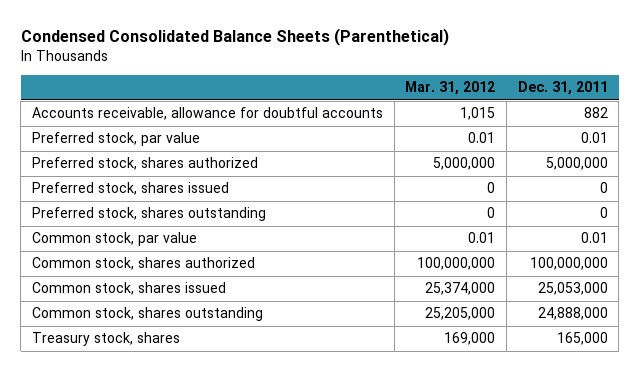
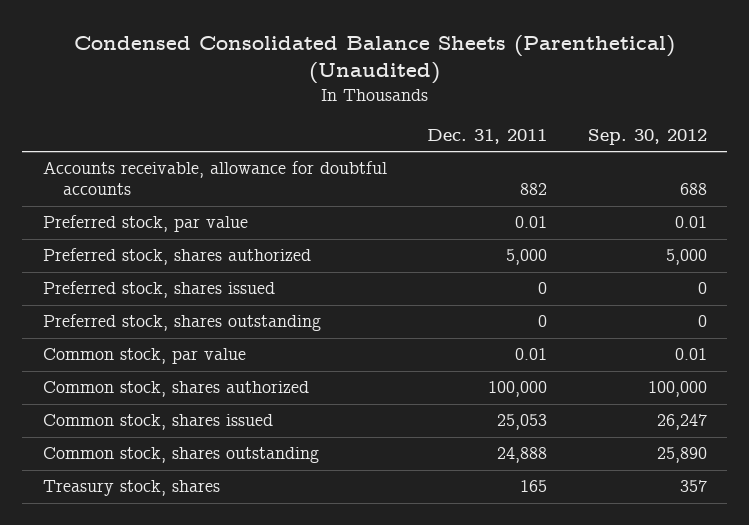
- Condensed Consolidated Balance Sheets (Parenthetical)
+ Condensed Consolidated Balance Sheets (Parenthetical) (Unaudited)
- | Mar. 31, 2012 | Dec. 31, 2011
+ | Dec. 31, 2011 | Sep. 30, 2012
- Preferred stock, shares authorized | 5,000,000 | 5,000,000
+ Preferred stock, shares authorized | 5,000 | 5,000
- Common stock, shares authorized | 100,000,000 | 100,000,000
- Common stock, shares issued | 25,374,000 | 25,053,000
- Common stock, shares outstanding | 25,205,000 | 24,888,000
- Treasury stock, shares | 169,000 | 165,000
+ Common stock, shares authorized | 100,000 | 100,000
+ Common stock, shares issued | 25,053 | 26,247
+ Common stock, shares outstanding | 24,888 | 25,890
+ Treasury stock, shares | 165 | 357

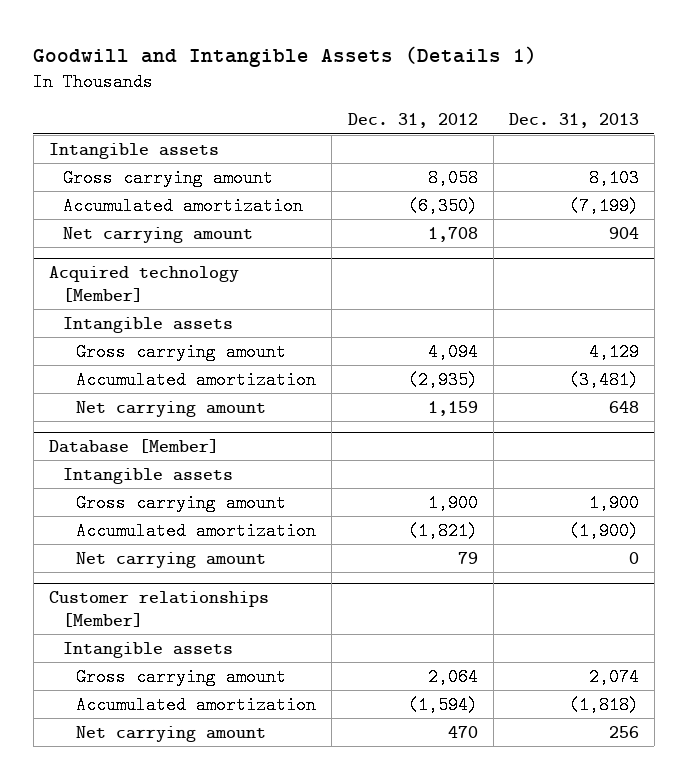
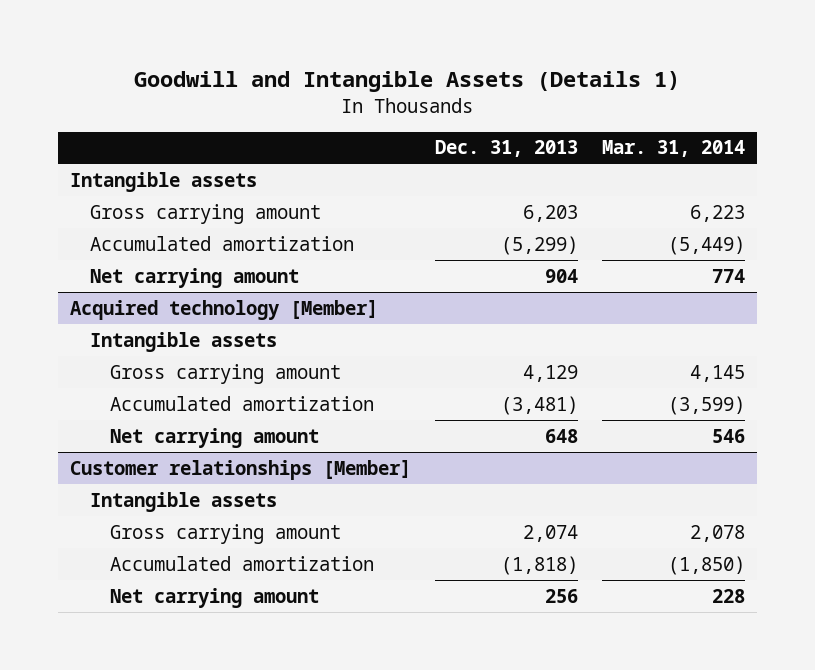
- | Dec. 31, 2012 | Dec. 31, 2013
+ | Dec. 31, 2013 | Mar. 31, 2014
- Gross carrying amount | 8,058 | 8,103
- Accumulated amortization | (6,350) | (7,199)
+ Gross carrying amount | 6,203 | 6,223
+ Accumulated amortization | (5,299) | (5,449)
- Database [Member]
- Intangible assets
- Gross carrying amount | 1,900 | 1,900
- Accumulated amortization | (1,821) | (1,900)
- Net carrying amount | 79 | 0

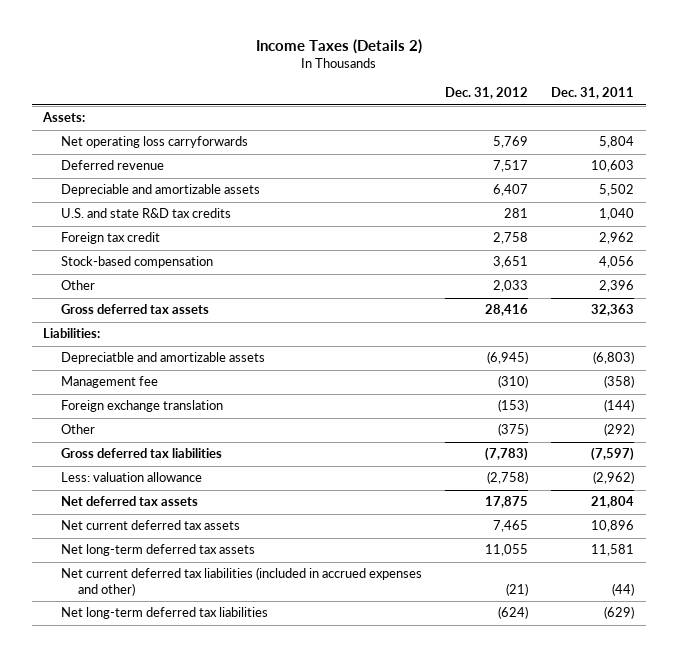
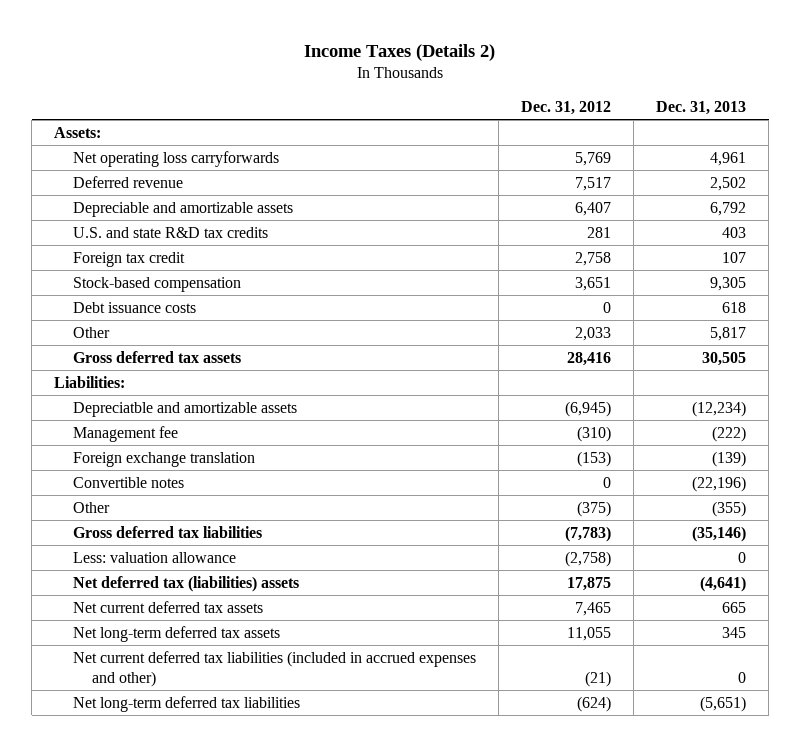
- | Dec. 31, 2012 | Dec. 31, 2011
+ | Dec. 31, 2012 | Dec. 31, 2013
+ Debt issuance costs | 0 | 618
+ Convertible notes | 0 | (22,196)
- Net deferred tax assets | 17,875 | 21,804
+ Net deferred tax (liabilities) assets | 17,875 | (4,641)

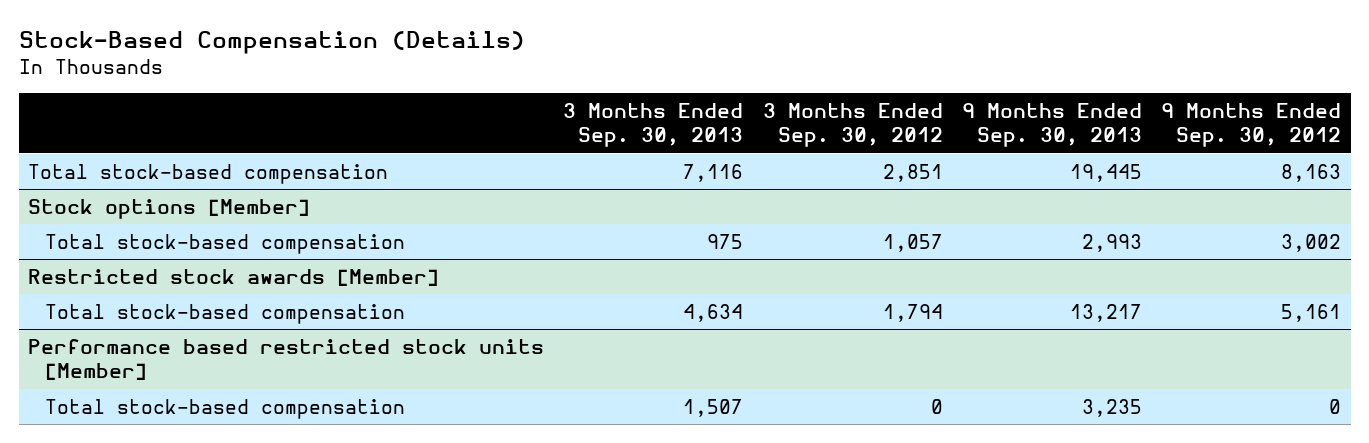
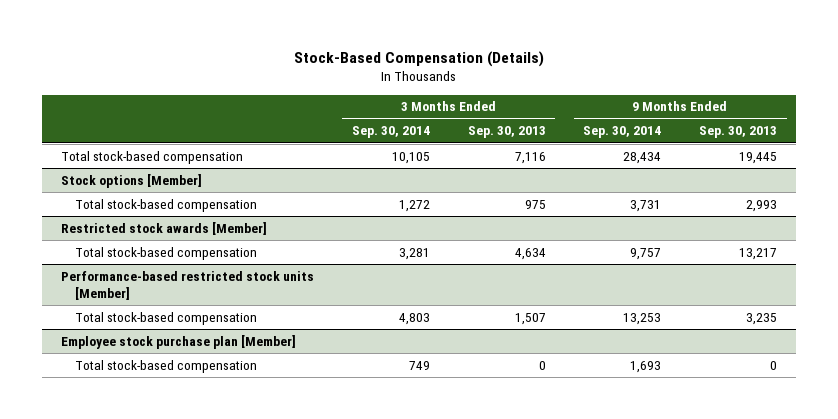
- | 3 Months Ended Sep. 30, 2013 | 3 Months Ended Sep. 30, 2012 | 9 Months Ended Sep. 30, 2013 | 9 Months Ended Sep. 30, 2012
+ | 3 Months Ended Sep. 30, 2014 | 3 Months Ended Sep. 30, 2013 | 9 Months Ended Sep. 30, 2014 | 9 Months Ended Sep. 30, 2013
- Performance based restricted stock units [Member]
+ Performance-based restricted stock units [Member]
+ Employee stock purchase plan [Member]
+ Total stock-based compensation | 749 | 0 | 1,693 | 0

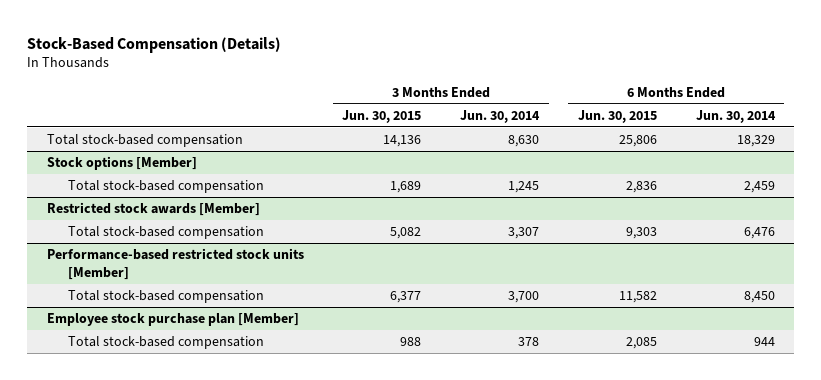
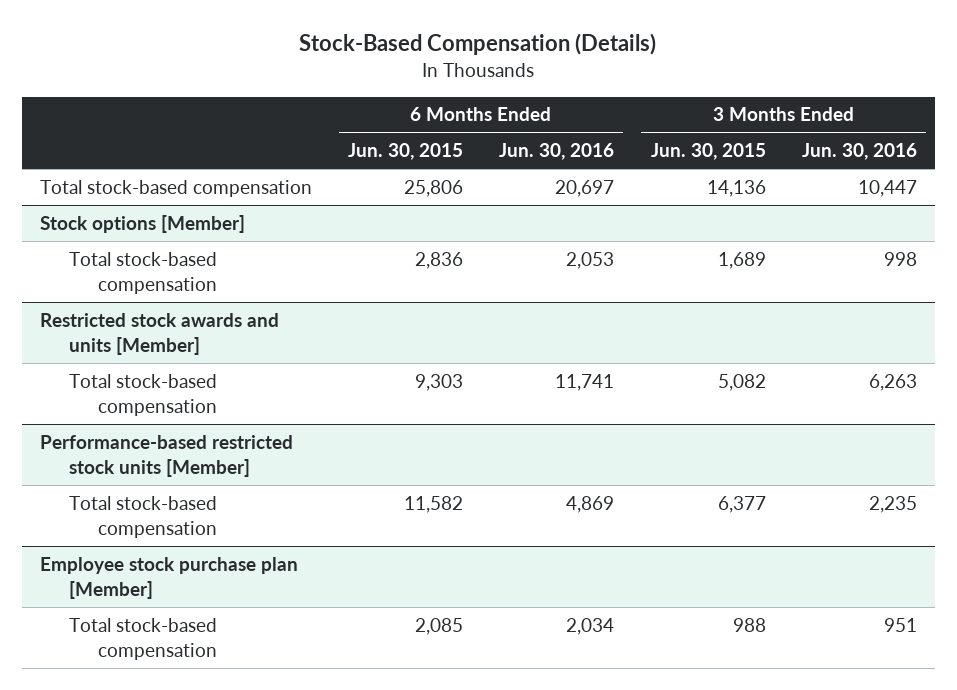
- | 3 Months Ended Jun. 30, 2015 | 3 Months Ended Jun. 30, 2014 | 6 Months Ended Jun. 30, 2015 | 6 Months Ended Jun. 30, 2014
+ | 6 Months Ended Jun. 30, 2015 | 6 Months Ended Jun. 30, 2016 | 3 Months Ended Jun. 30, 2015 | 3 Months Ended Jun. 30, 2016
- Restricted stock awards [Member]
+ Restricted stock awards and units [Member]

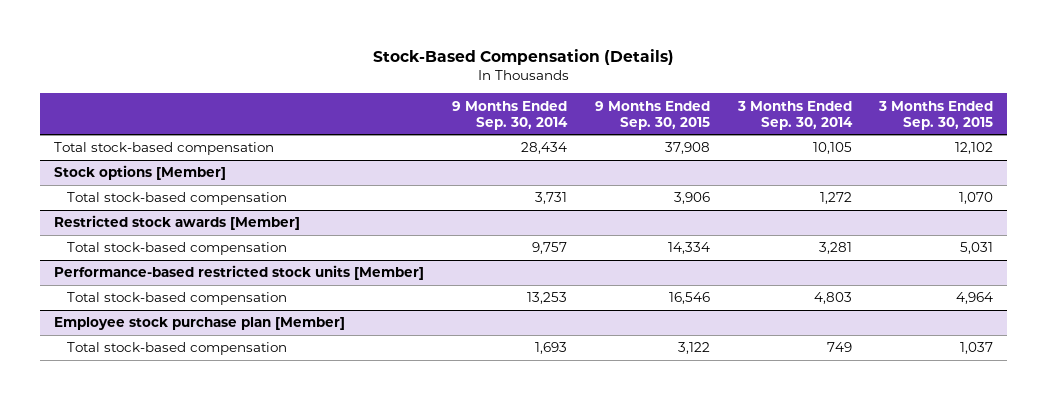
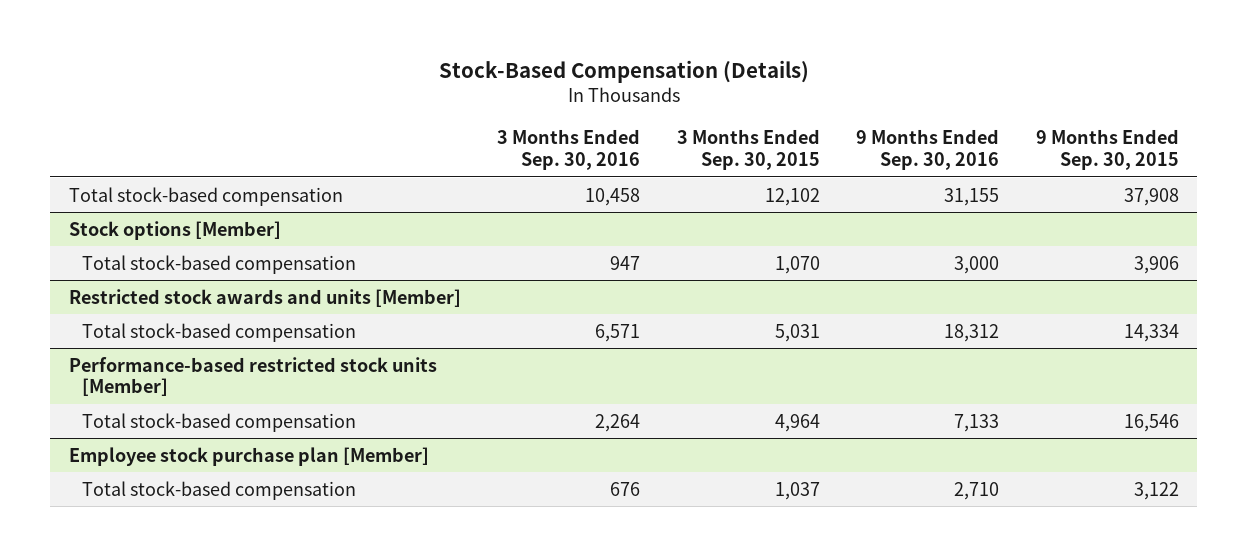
- | 9 Months Ended Sep. 30, 2014 | 9 Months Ended Sep. 30, 2015 | 3 Months Ended Sep. 30, 2014 | 3 Months Ended Sep. 30, 2015
+ | 3 Months Ended Sep. 30, 2016 | 3 Months Ended Sep. 30, 2015 | 9 Months Ended Sep. 30, 2016 | 9 Months Ended Sep. 30, 2015
- Restricted stock awards [Member]
+ Restricted stock awards and units [Member]

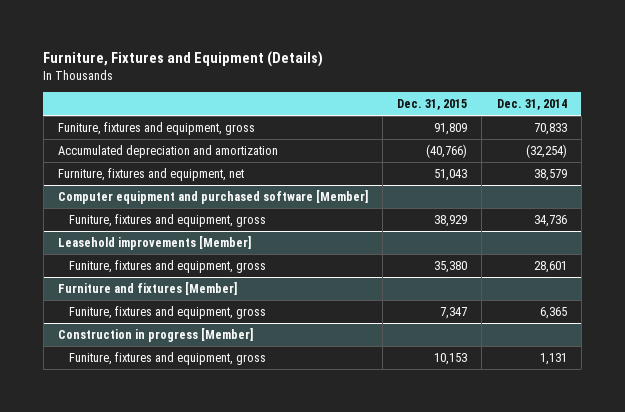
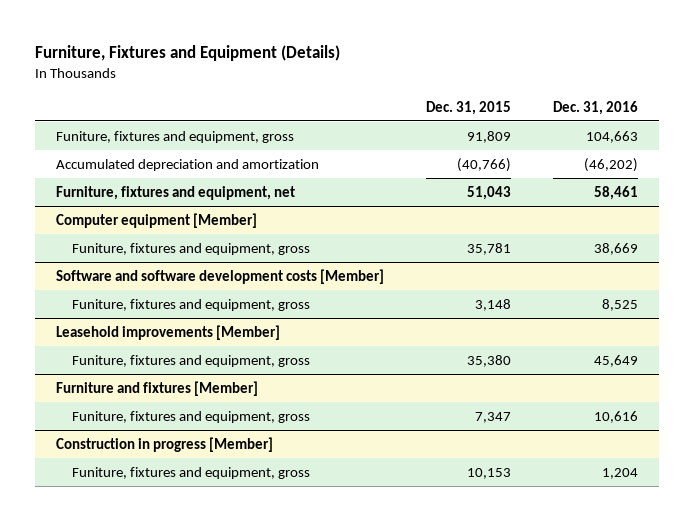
- | Dec. 31, 2015 | Dec. 31, 2014
+ | Dec. 31, 2015 | Dec. 31, 2016
- Computer equipment and purchased software [Member]
- Funiture, fixtures and equipment, gross | 38,929 | 34,736
+ Computer equipment [Member]
+ Funiture, fixtures and equipment, gross | 35,781 | 38,669
+ Software and software development costs [Member]
+ Funiture, fixtures and equipment, gross | 3,148 | 8,525

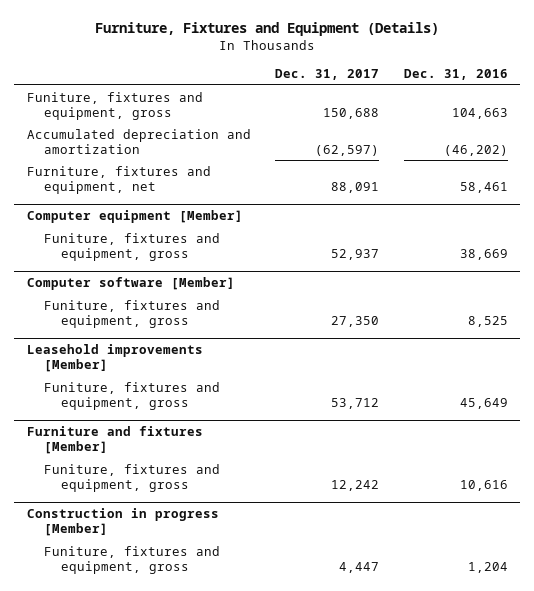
- | Dec. 31, 2015 | Dec. 31, 2016
+ | Dec. 31, 2017 | Dec. 31, 2016
- Software and software development costs [Member]
+ Computer software [Member]

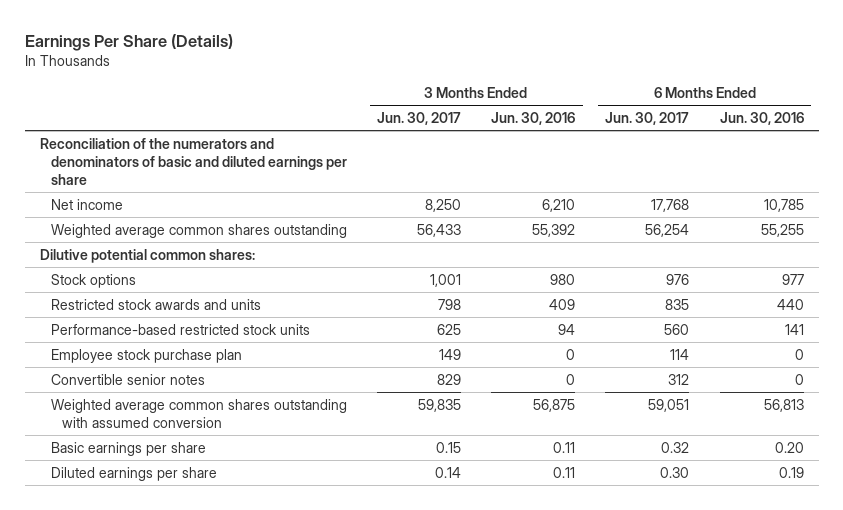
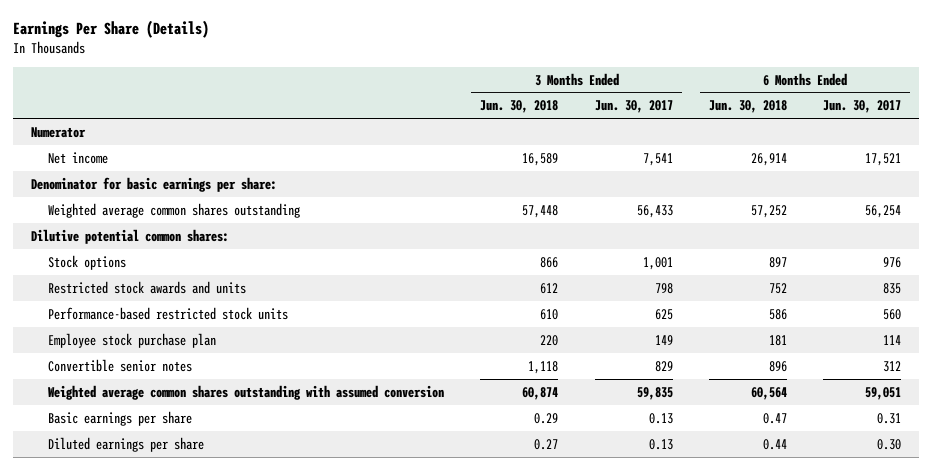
- | 3 Months Ended Jun. 30, 2017 | 3 Months Ended Jun. 30, 2016 | 6 Months Ended Jun. 30, 2017 | 6 Months Ended Jun. 30, 2016
+ | 3 Months Ended Jun. 30, 2018 | 3 Months Ended Jun. 30, 2017 | 6 Months Ended Jun. 30, 2018 | 6 Months Ended Jun. 30, 2017
- Reconciliation of the numerators and denominators of basic and diluted earnings per share
- Net income | 8,250 | 6,210 | 17,768 | 10,785
+ Numerator
+ Net income | 16,589 | 7,541 | 26,914 | 17,521
+ Denominator for basic earnings per share:
- Basic earnings per share | 0.15 | 0.11 | 0.32 | 0.20
- Diluted earnings per share | 0.14 | 0.11 | 0.30 | 0.19
+ Basic earnings per share | 0.29 | 0.13 | 0.47 | 0.31
+ Diluted earnings per share | 0.27 | 0.13 | 0.44 | 0.30

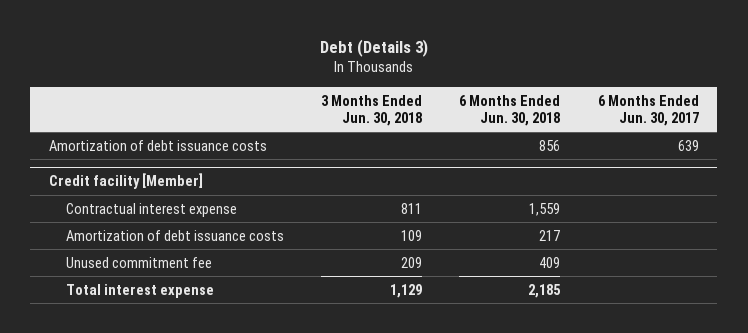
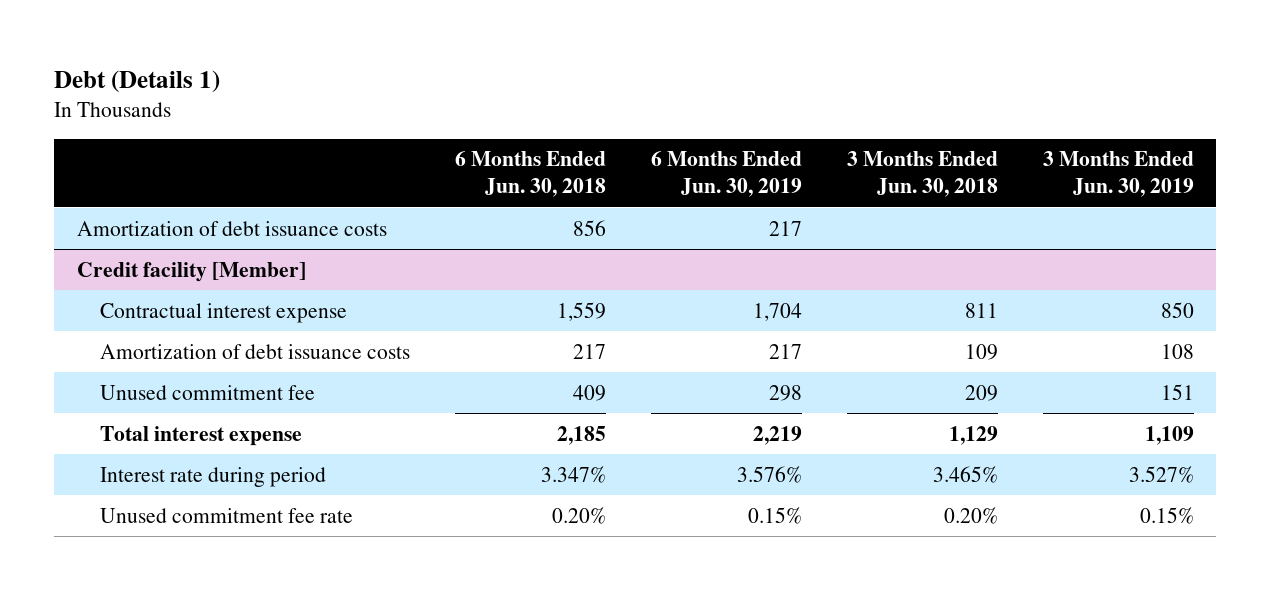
- Debt (Details 3)
+ Debt (Details 1)
- | 3 Months Ended Jun. 30, 2018 | 6 Months Ended Jun. 30, 2018 | 6 Months Ended Jun. 30, 2017
+ | 6 Months Ended Jun. 30, 2018 | 6 Months Ended Jun. 30, 2019 | 3 Months Ended Jun. 30, 2018 | 3 Months Ended Jun. 30, 2019
@ Credit facility [Member]
+ Interest rate during period | 3.347% | 3.576% | 3.465% | 3.527%
+ Unused commitment fee rate | 0.20% | 0.15% | 0.20% | 0.15%

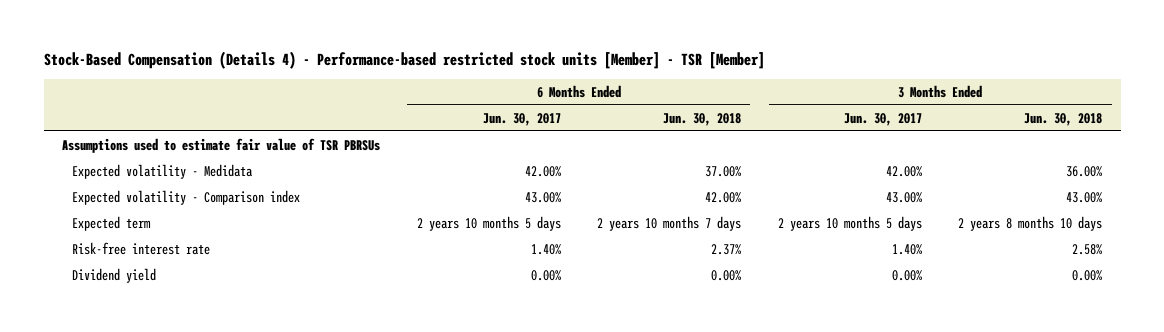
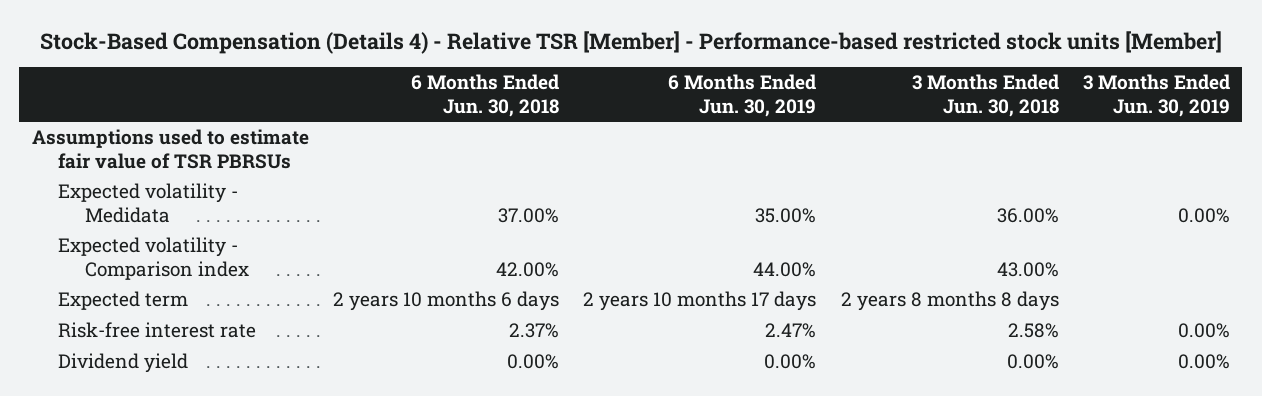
- Stock-Based Compensation (Details 4) - Performance-based restricted stock units [Member] - TSR [Member]
+ Stock-Based Compensation (Details 4) - Relative TSR [Member] - Performance-based restricted stock units [Member]
- | 6 Months Ended Jun. 30, 2017 | 6 Months Ended Jun. 30, 2018 | 3 Months Ended Jun. 30, 2017 | 3 Months Ended Jun. 30, 2018
+ | 6 Months Ended Jun. 30, 2018 | 6 Months Ended Jun. 30, 2019 | 3 Months Ended Jun. 30, 2018 | 3 Months Ended Jun. 30, 2019
- Expected term | 2 years 10 months 5 days | 2 years 10 months 7 days | 2 years 10 months 5 days | 2 years 8 months 10 days
+ Expected term | 2 years 10 months 6 days | 2 years 10 months 17 days | 2 years 8 months 8 days |

